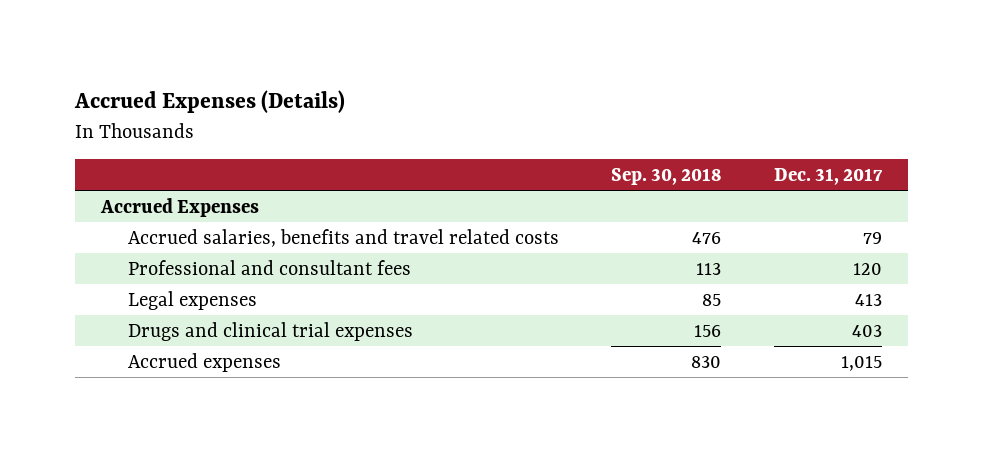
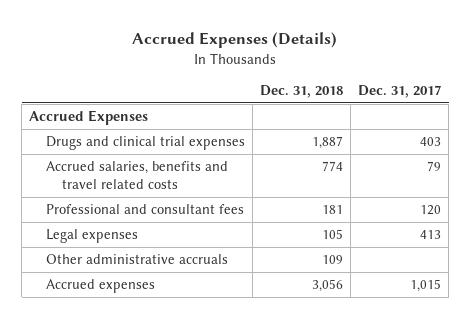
- | Sep. 30, 2018 | Dec. 31, 2017
+ | Dec. 31, 2018 | Dec. 31, 2017
moved up: Drugs and clinical trial expenses | 1,887 | 403
+ Other administrative accruals | 109 |

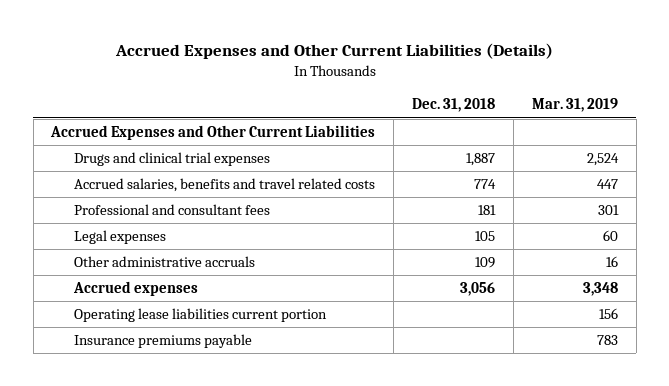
- Accrued Expenses (Details)
+ Accrued Expenses and Other Current Liabilities (Details)
- | Dec. 31, 2018 | Dec. 31, 2017
+ | Dec. 31, 2018 | Mar. 31, 2019
- Accrued Expenses
+ Accrued Expenses and Other Current Liabilities
+ Operating lease liabilities current portion | | 156
+ Insurance premiums payable | | 783

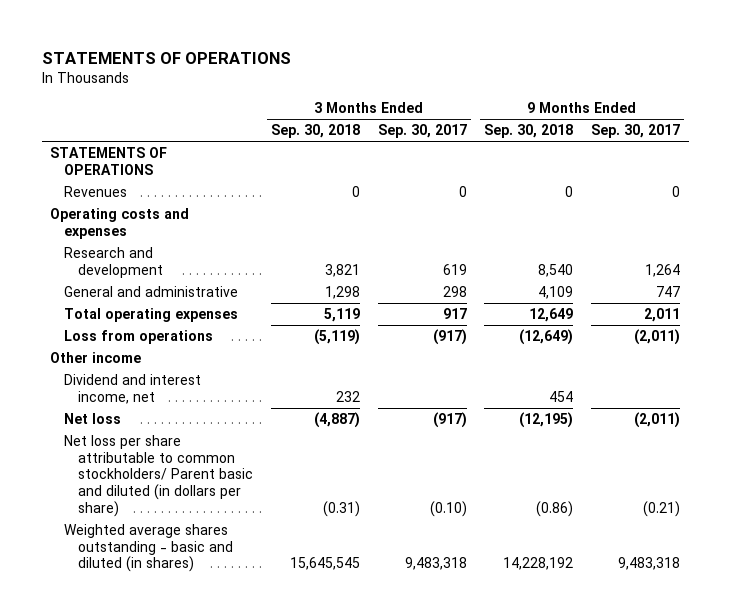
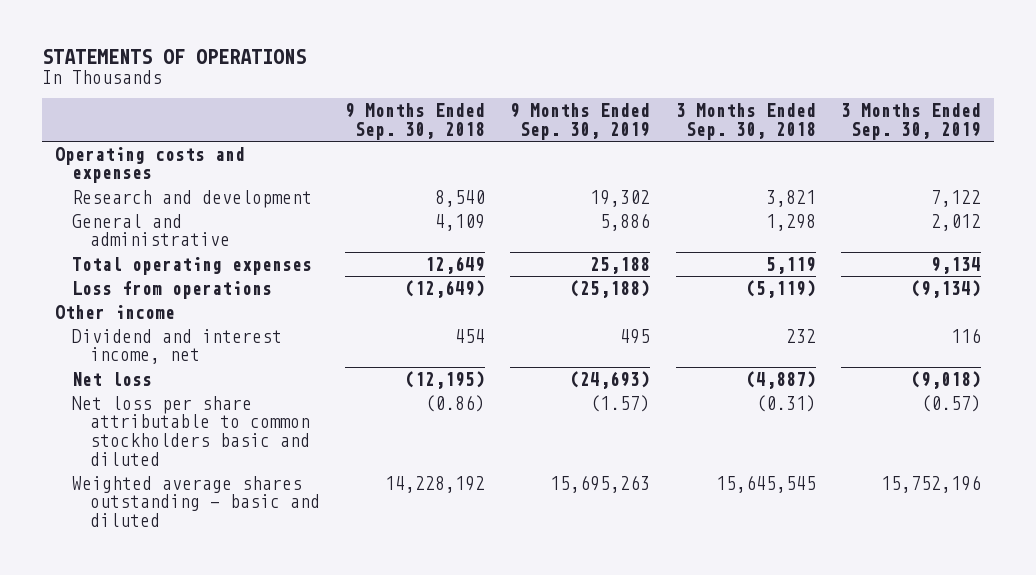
- | 3 Months Ended Sep. 30, 2018 | 3 Months Ended Sep. 30, 2017 | 9 Months Ended Sep. 30, 2018 | 9 Months Ended Sep. 30, 2017
+ | 9 Months Ended Sep. 30, 2018 | 9 Months Ended Sep. 30, 2019 | 3 Months Ended Sep. 30, 2018 | 3 Months Ended Sep. 30, 2019
- STATEMENTS OF OPERATIONS
- Revenues | 0 | 0 | 0 | 0
- Net loss per share attributable to common stockholders/ Parent basic and diluted (in dollars per share) | (0.31) | (0.10) | (0.86) | (0.21)
- Weighted average shares outstanding - basic and diluted (in shares) | 15,645,545 | 9,483,318 | 14,228,192 | 9,483,318
+ Net loss per share attributable to common stockholders basic and diluted | (0.86) | (1.57) | (0.31) | (0.57)
+ Weighted average shares outstanding - basic and diluted | 14,228,192 | 15,695,263 | 15,645,545 | 15,752,196

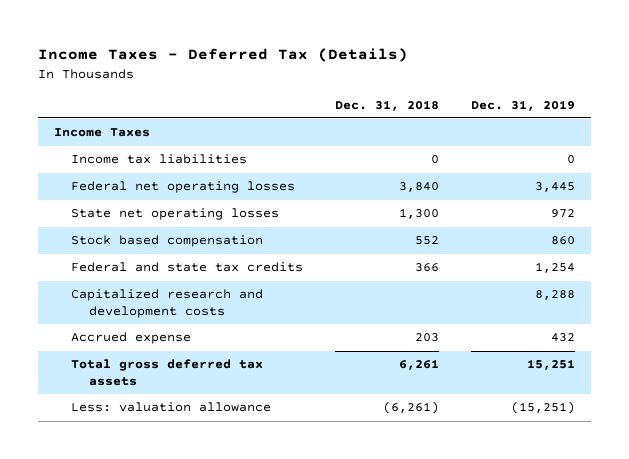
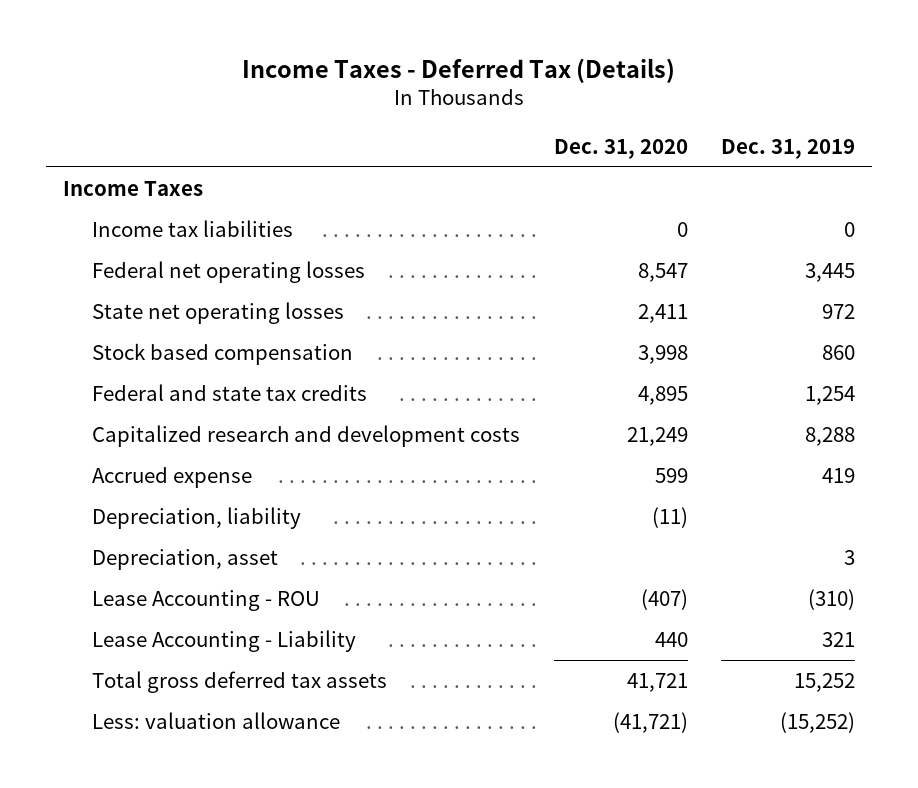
- | Dec. 31, 2018 | Dec. 31, 2019
+ | Dec. 31, 2020 | Dec. 31, 2019
- Accrued expense | 203 | 432
- Total gross deferred tax assets | 6,261 | 15,251
- Less: valuation allowance | (6,261) | (15,251)
+ Accrued expense | 599 | 419
+ Depreciation, liability | (11) |
+ Depreciation, asset | | 3
+ Lease Accounting - ROU | (407) | (310)
+ Lease Accounting - Liability | 440 | 321
+ Total gross deferred tax assets | 41,721 | 15,252
+ Less: valuation allowance | (41,721) | (15,252)

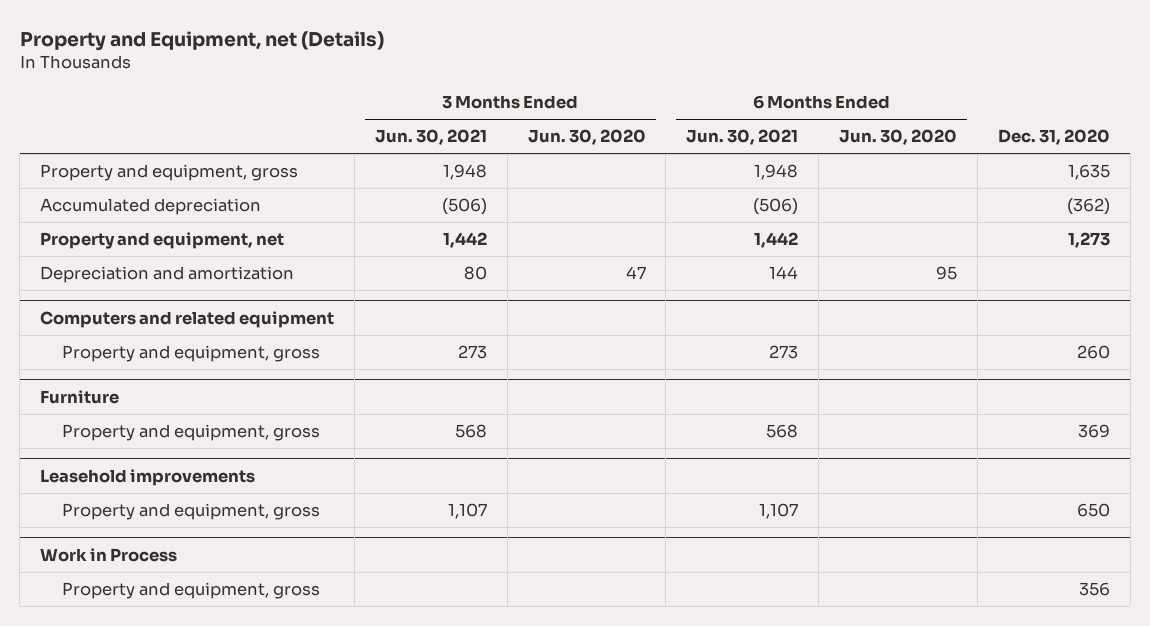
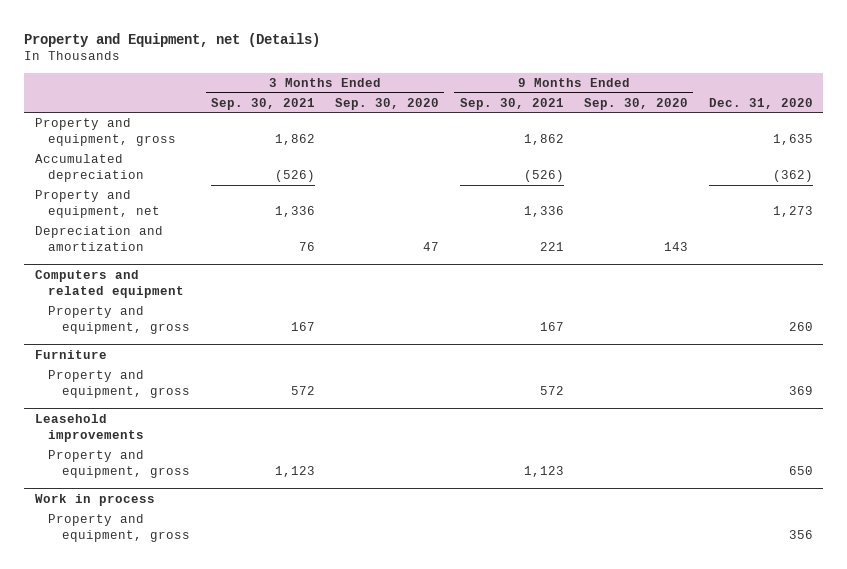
- | 3 Months Ended Jun. 30, 2021 | 3 Months Ended Jun. 30, 2020 | 6 Months Ended Jun. 30, 2021 | 6 Months Ended Jun. 30, 2020 | Dec. 31, 2020
+ | 3 Months Ended Sep. 30, 2021 | 3 Months Ended Sep. 30, 2020 | 9 Months Ended Sep. 30, 2021 | 9 Months Ended Sep. 30, 2020 | Dec. 31, 2020
- Work in Process
+ Work in process

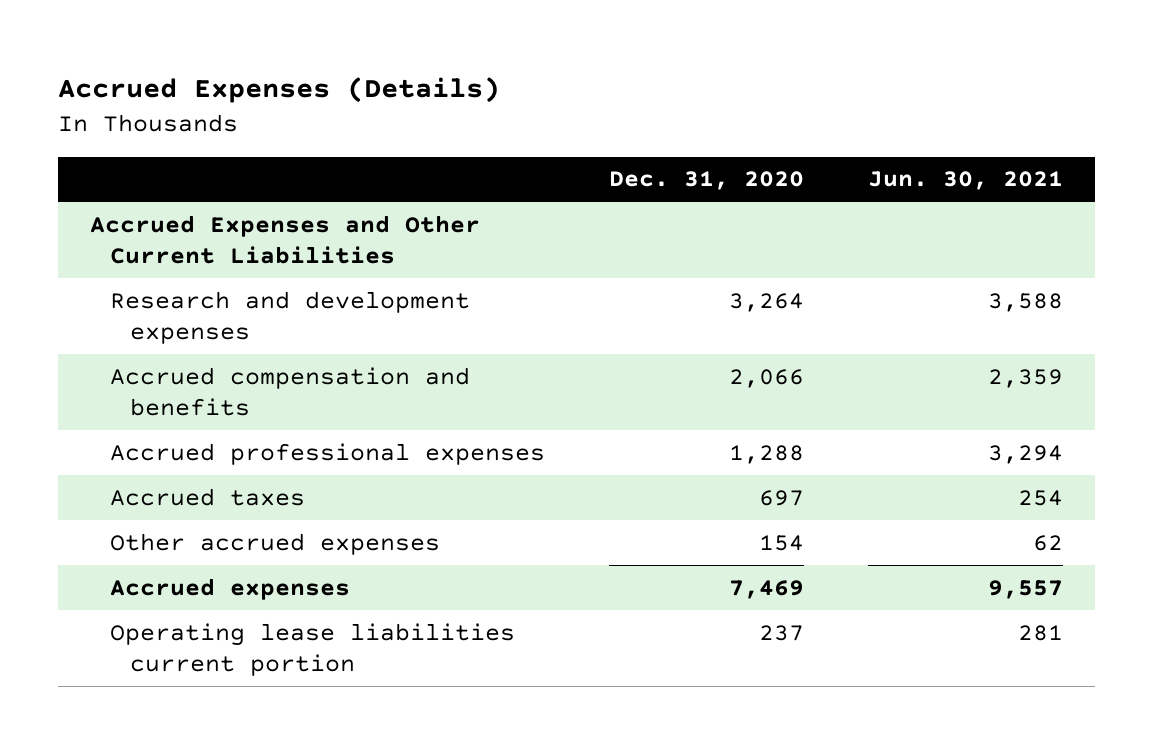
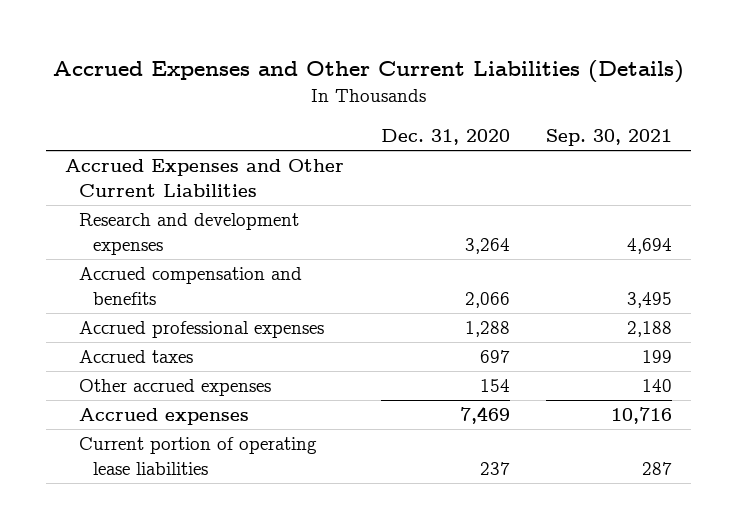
- Accrued Expenses (Details)
+ Accrued Expenses and Other Current Liabilities (Details)
- | Dec. 31, 2020 | Jun. 30, 2021
+ | Dec. 31, 2020 | Sep. 30, 2021
- Operating lease liabilities current portion | 237 | 281
+ Current portion of operating lease liabilities | 237 | 287

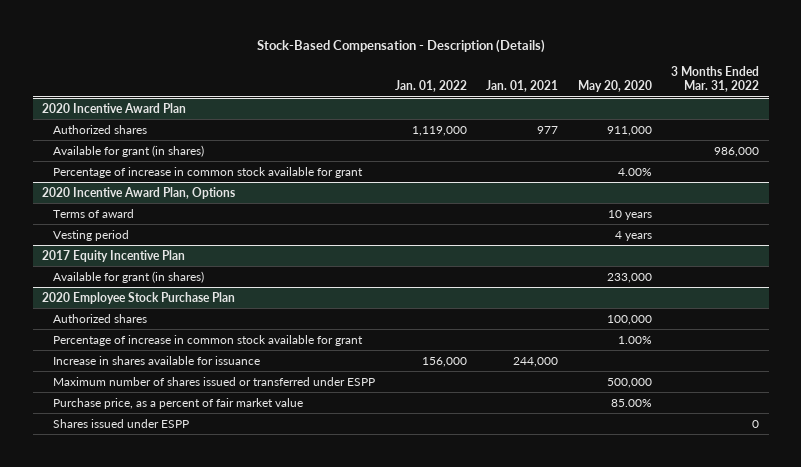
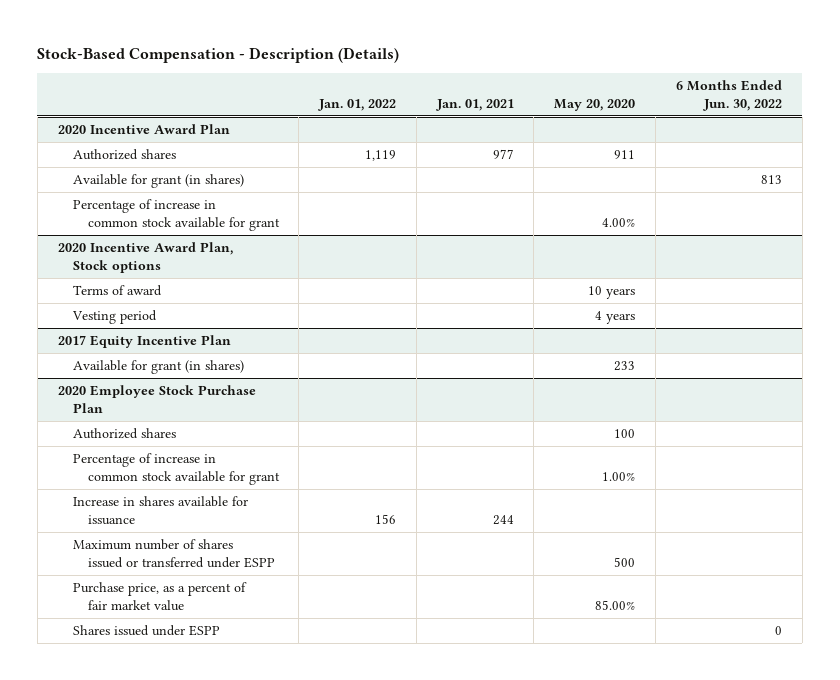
- | Jan. 01, 2022 | Jan. 01, 2021 | May 20, 2020 | 3 Months Ended Mar. 31, 2022
+ | Jan. 01, 2022 | Jan. 01, 2021 | May 20, 2020 | 6 Months Ended Jun. 30, 2022
@ 2020 Incentive Award Plan
- Authorized shares | 1,119,000 | 977 | 911,000 |
+ Authorized shares | 1,119 | 977 | 911 |
- 2020 Incentive Award Plan, Options
+ 2020 Incentive Award Plan, Stock options
@ 2017 Equity Incentive Plan
- Available for grant (in shares) | | | 233,000 |
+ Available for grant (in shares) | | | 233 |
@ 2020 Employee Stock Purchase Plan
- Authorized shares | | | 100,000 |
+ Authorized shares | | | 100 |
- Increase in shares available for issuance | 156,000 | 244,000 | |
- Maximum number of shares issued or transferred under ESPP | | | 500,000 |
+ Increase in shares available for issuance | 156 | 244 | |
+ Maximum number of shares issued or transferred under ESPP | | | 500 |

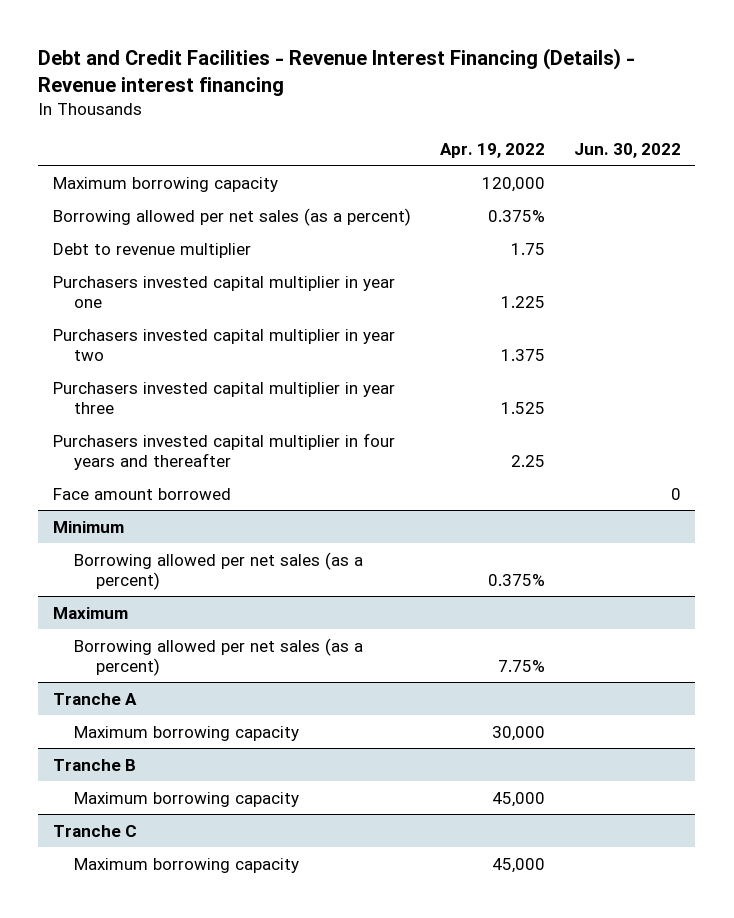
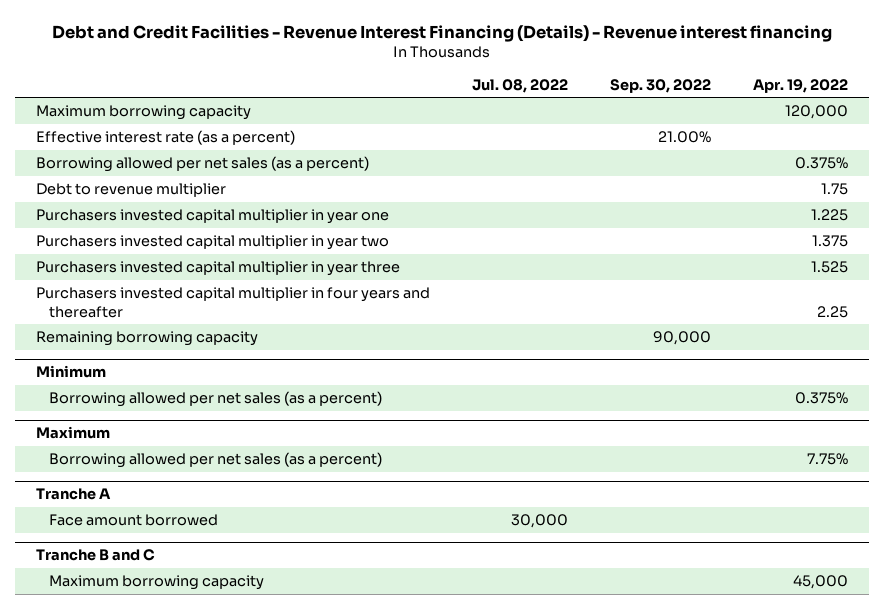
- | Apr. 19, 2022 | Jun. 30, 2022
+ | Jul. 08, 2022 | Sep. 30, 2022 | Apr. 19, 2022
+ Effective interest rate (as a percent) | | 21.00% |
- Face amount borrowed | | 0
+ Remaining borrowing capacity | | 90,000 |
@ Tranche A
- Maximum borrowing capacity | 30,000 |
- Tranche B
- Maximum borrowing capacity | 45,000 |
- Tranche C
@ Tranche A
+ Face amount borrowed | 30,000 | |
+ Tranche B and C

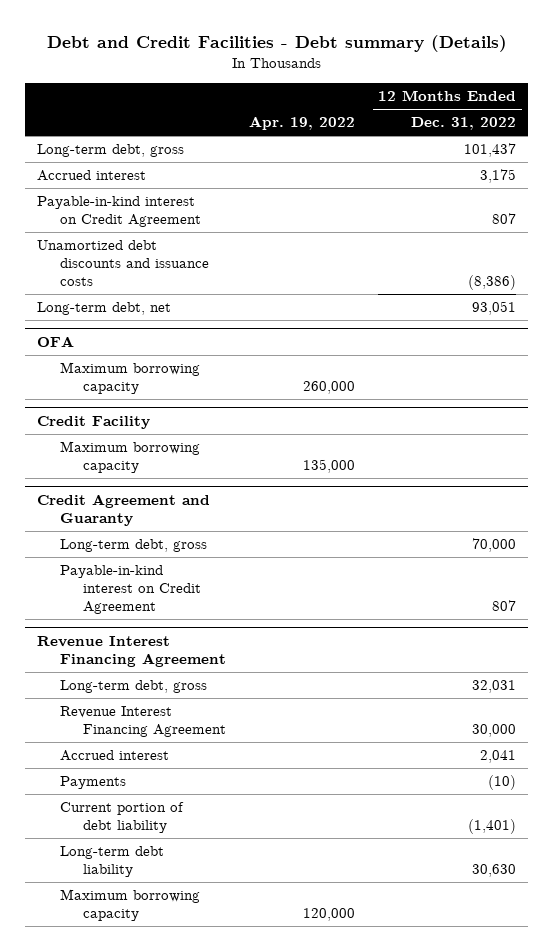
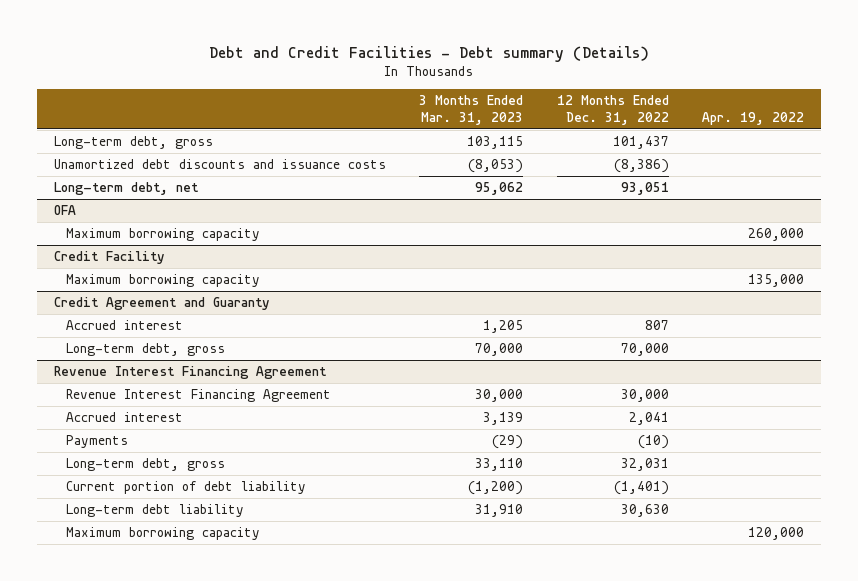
- | Apr. 19, 2022 | 12 Months Ended Dec. 31, 2022
+ | 3 Months Ended Mar. 31, 2023 | 12 Months Ended Dec. 31, 2022 | Apr. 19, 2022
- Accrued interest | | 3,175
- Payable-in-kind interest on Credit Agreement | | 807
@ Credit Agreement and Guaranty
+ Accrued interest | 1,205 | 807 |
- Payable-in-kind interest on Credit Agreement | | 807
@ Revenue Interest Financing Agreement
moved down: Long-term debt, gross | 33,110 | 32,031 |

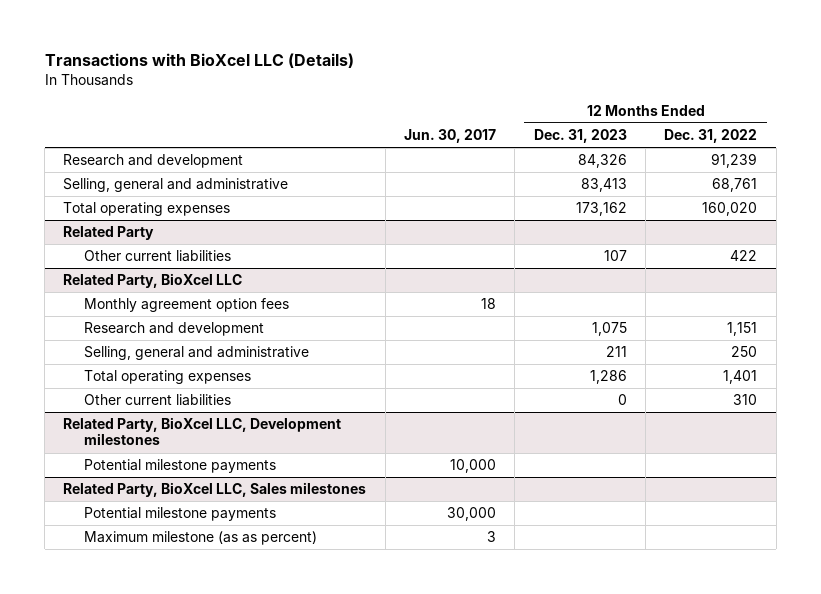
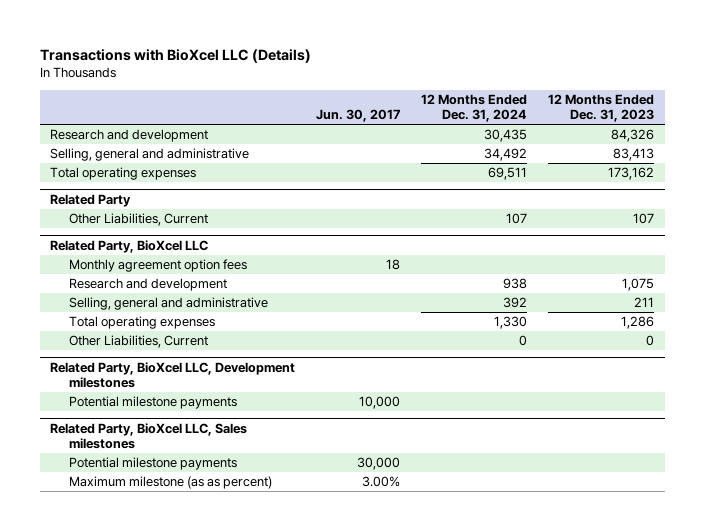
- | Jun. 30, 2017 | 12 Months Ended Dec. 31, 2023 | 12 Months Ended Dec. 31, 2022
+ | Jun. 30, 2017 | 12 Months Ended Dec. 31, 2024 | 12 Months Ended Dec. 31, 2023
@ Related Party
- Other current liabilities | | 107 | 422
+ Other Liabilities, Current | | 107 | 107
@ Related Party, BioXcel LLC
- Other current liabilities | | 0 | 310
+ Other Liabilities, Current | | 0 | 0
@ Related Party, BioXcel LLC, Sales milestones
- Maximum milestone (as as percent) | 3 | |
+ Maximum milestone (as as percent) | 3.00% | |

